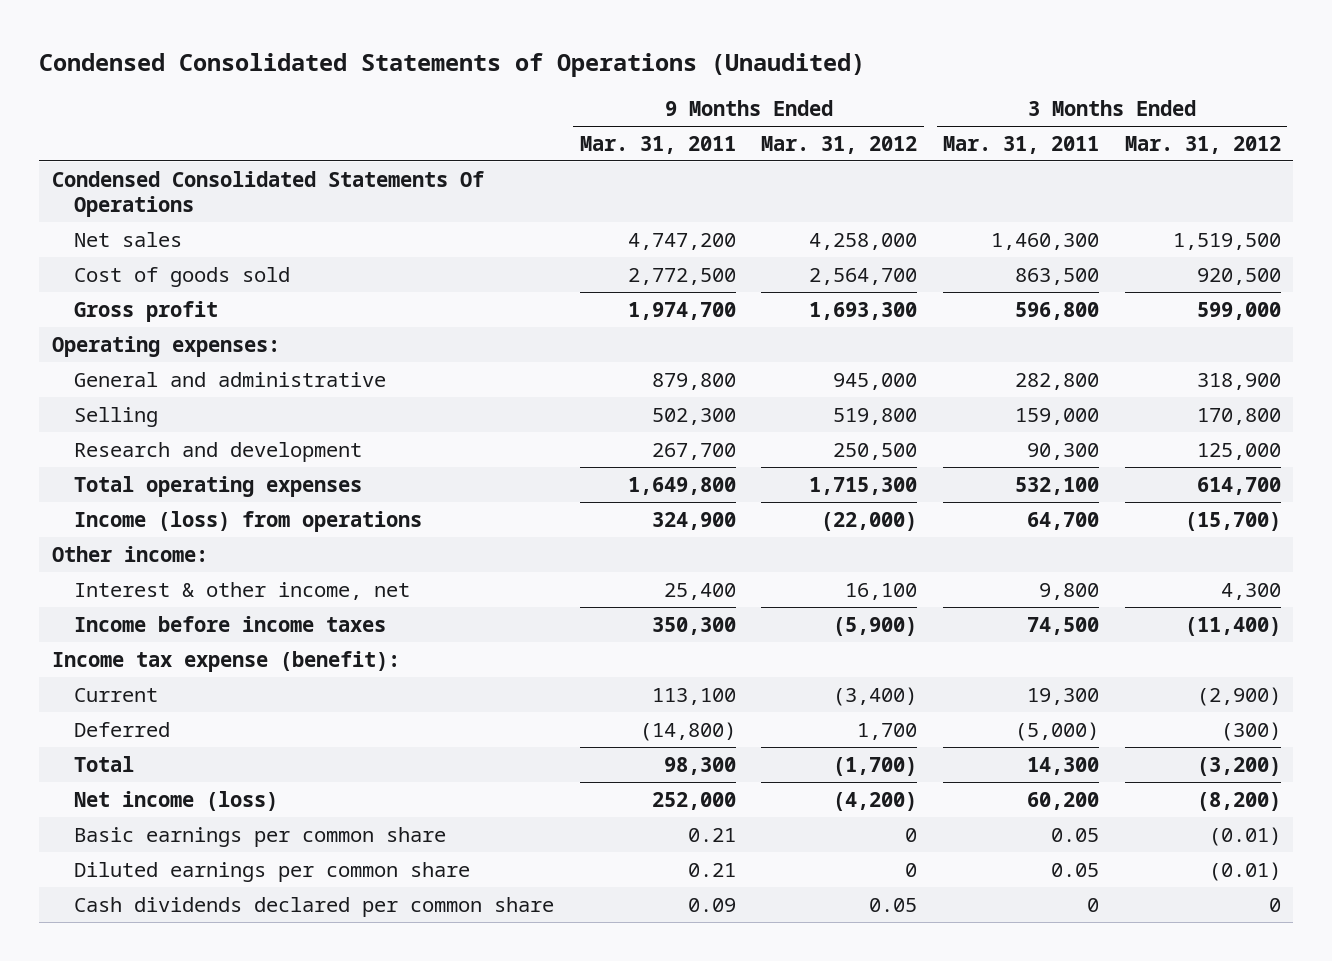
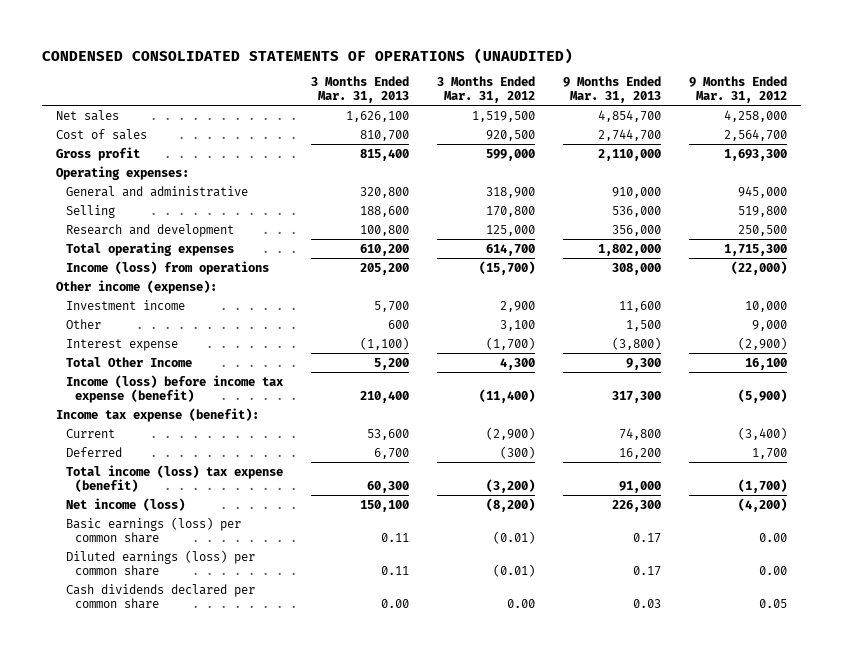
- Condensed Consolidated Statements of Operations (Unaudited)
+ CONDENSED CONSOLIDATED STATEMENTS OF OPERATIONS (UNAUDITED)
- | 9 Months Ended Mar. 31, 2011 | 9 Months Ended Mar. 31, 2012 | 3 Months Ended Mar. 31, 2011 | 3 Months Ended Mar. 31, 2012
+ | 3 Months Ended Mar. 31, 2013 | 3 Months Ended Mar. 31, 2012 | 9 Months Ended Mar. 31, 2013 | 9 Months Ended Mar. 31, 2012
- Condensed Consolidated Statements Of Operations
- Cost of goods sold | 2,772,500 | 2,564,700 | 863,500 | 920,500
+ Cost of sales | 810,700 | 920,500 | 2,744,700 | 2,564,700
- Other income:
- Interest & other income, net | 25,400 | 16,100 | 9,800 | 4,300
- Income before income taxes | 350,300 | (5,900) | 74,500 | (11,400)
+ Other income (expense):
+ Investment income | 5,700 | 2,900 | 11,600 | 10,000
+ Other | 600 | 3,100 | 1,500 | 9,000
+ Interest expense | (1,100) | (1,700) | (3,800) | (2,900)
+ Total Other Income | 5,200 | 4,300 | 9,300 | 16,100
+ Income (loss) before income tax expense (benefit) | 210,400 | (11,400) | 317,300 | (5,900)
- Total | 98,300 | (1,700) | 14,300 | (3,200)
+ Total income (loss) tax expense (benefit) | 60,300 | (3,200) | 91,000 | (1,700)
- Basic earnings per common share | 0.21 | 0 | 0.05 | (0.01)
- Diluted earnings per common share | 0.21 | 0 | 0.05 | (0.01)
- Cash dividends declared per common share | 0.09 | 0.05 | 0 | 0
+ Basic earnings (loss) per common share | 0.11 | (0.01) | 0.17 | 0.00
+ Diluted earnings (loss) per common share | 0.11 | (0.01) | 0.17 | 0.00
+ Cash dividends declared per common share | 0.00 | 0.00 | 0.03 | 0.05

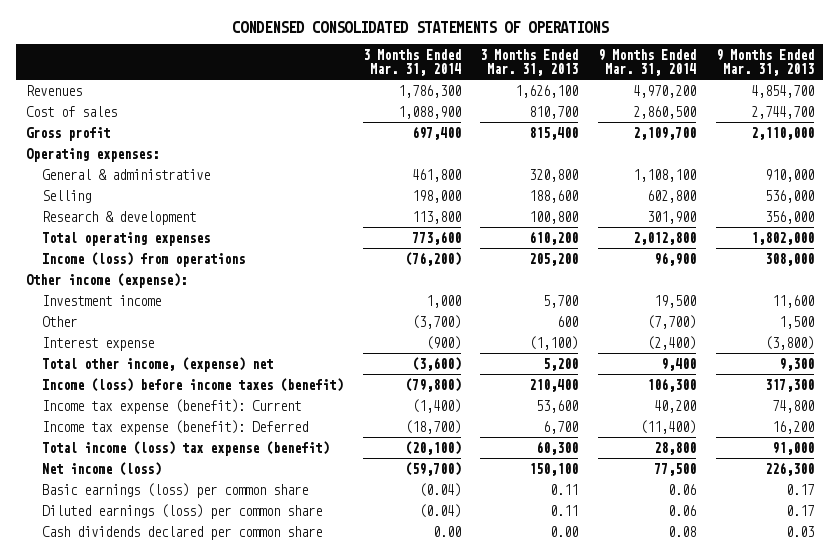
- CONDENSED CONSOLIDATED STATEMENTS OF OPERATIONS (UNAUDITED)
+ CONDENSED CONSOLIDATED STATEMENTS OF OPERATIONS
- | 3 Months Ended Mar. 31, 2013 | 3 Months Ended Mar. 31, 2012 | 9 Months Ended Mar. 31, 2013 | 9 Months Ended Mar. 31, 2012
+ | 3 Months Ended Mar. 31, 2014 | 3 Months Ended Mar. 31, 2013 | 9 Months Ended Mar. 31, 2014 | 9 Months Ended Mar. 31, 2013
- Net sales | 1,626,100 | 1,519,500 | 4,854,700 | 4,258,000
+ Revenues | 1,786,300 | 1,626,100 | 4,970,200 | 4,854,700
- General and administrative | 320,800 | 318,900 | 910,000 | 945,000
+ General & administrative | 461,800 | 320,800 | 1,108,100 | 910,000
- Research and development | 100,800 | 125,000 | 356,000 | 250,500
+ Research & development | 113,800 | 100,800 | 301,900 | 356,000
- Total Other Income | 5,200 | 4,300 | 9,300 | 16,100
- Income (loss) before income tax expense (benefit) | 210,400 | (11,400) | 317,300 | (5,900)
- Income tax expense (benefit):
- Current | 53,600 | (2,900) | 74,800 | (3,400)
- Deferred | 6,700 | (300) | 16,200 | 1,700
+ Total other income, (expense) net | (3,600) | 5,200 | 9,400 | 9,300
+ Income (loss) before income taxes (benefit) | (79,800) | 210,400 | 106,300 | 317,300
+ Income tax expense (benefit): Current | (1,400) | 53,600 | 40,200 | 74,800
+ Income tax expense (benefit): Deferred | (18,700) | 6,700 | (11,400) | 16,200

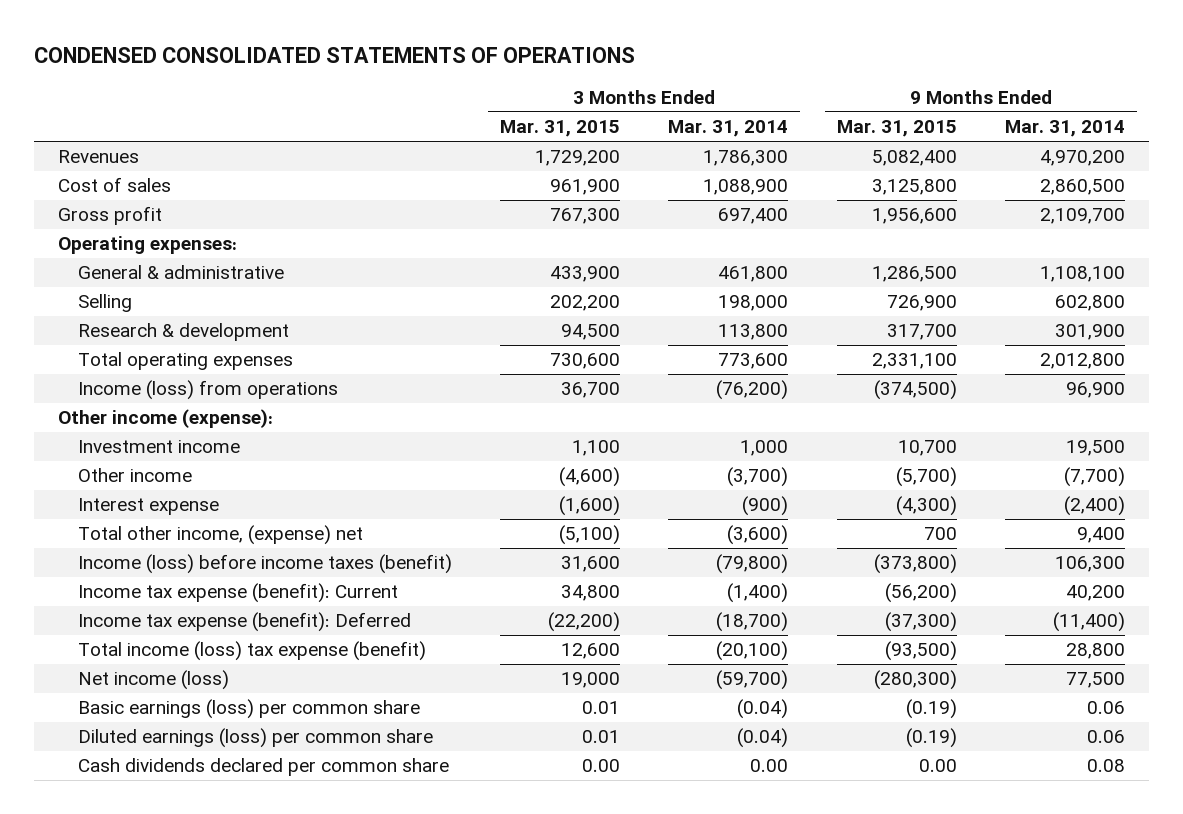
- | 3 Months Ended Mar. 31, 2014 | 3 Months Ended Mar. 31, 2013 | 9 Months Ended Mar. 31, 2014 | 9 Months Ended Mar. 31, 2013
+ | 3 Months Ended Mar. 31, 2015 | 3 Months Ended Mar. 31, 2014 | 9 Months Ended Mar. 31, 2015 | 9 Months Ended Mar. 31, 2014
- Other | (3,700) | 600 | (7,700) | 1,500
+ Other income | (4,600) | (3,700) | (5,700) | (7,700)

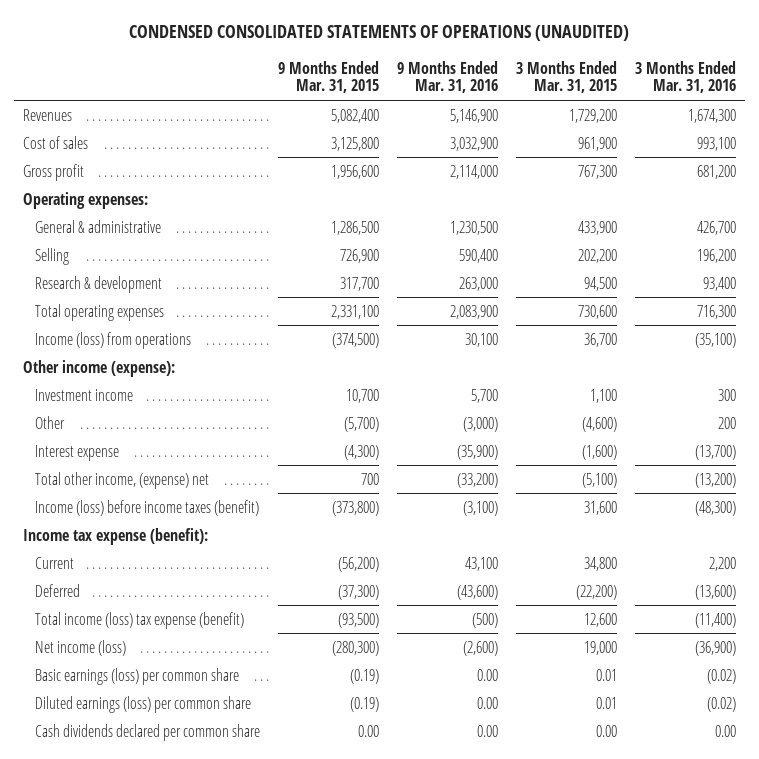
- CONDENSED CONSOLIDATED STATEMENTS OF OPERATIONS
+ CONDENSED CONSOLIDATED STATEMENTS OF OPERATIONS (UNAUDITED)
- | 3 Months Ended Mar. 31, 2015 | 3 Months Ended Mar. 31, 2014 | 9 Months Ended Mar. 31, 2015 | 9 Months Ended Mar. 31, 2014
+ | 9 Months Ended Mar. 31, 2015 | 9 Months Ended Mar. 31, 2016 | 3 Months Ended Mar. 31, 2015 | 3 Months Ended Mar. 31, 2016
- Other income | (4,600) | (3,700) | (5,700) | (7,700)
+ Other | (5,700) | (3,000) | (4,600) | 200
- Income tax expense (benefit): Current | 34,800 | (1,400) | (56,200) | 40,200
- Income tax expense (benefit): Deferred | (22,200) | (18,700) | (37,300) | (11,400)
+ Income tax expense (benefit):
+ Current | (56,200) | 43,100 | 34,800 | 2,200
+ Deferred | (37,300) | (43,600) | (22,200) | (13,600)

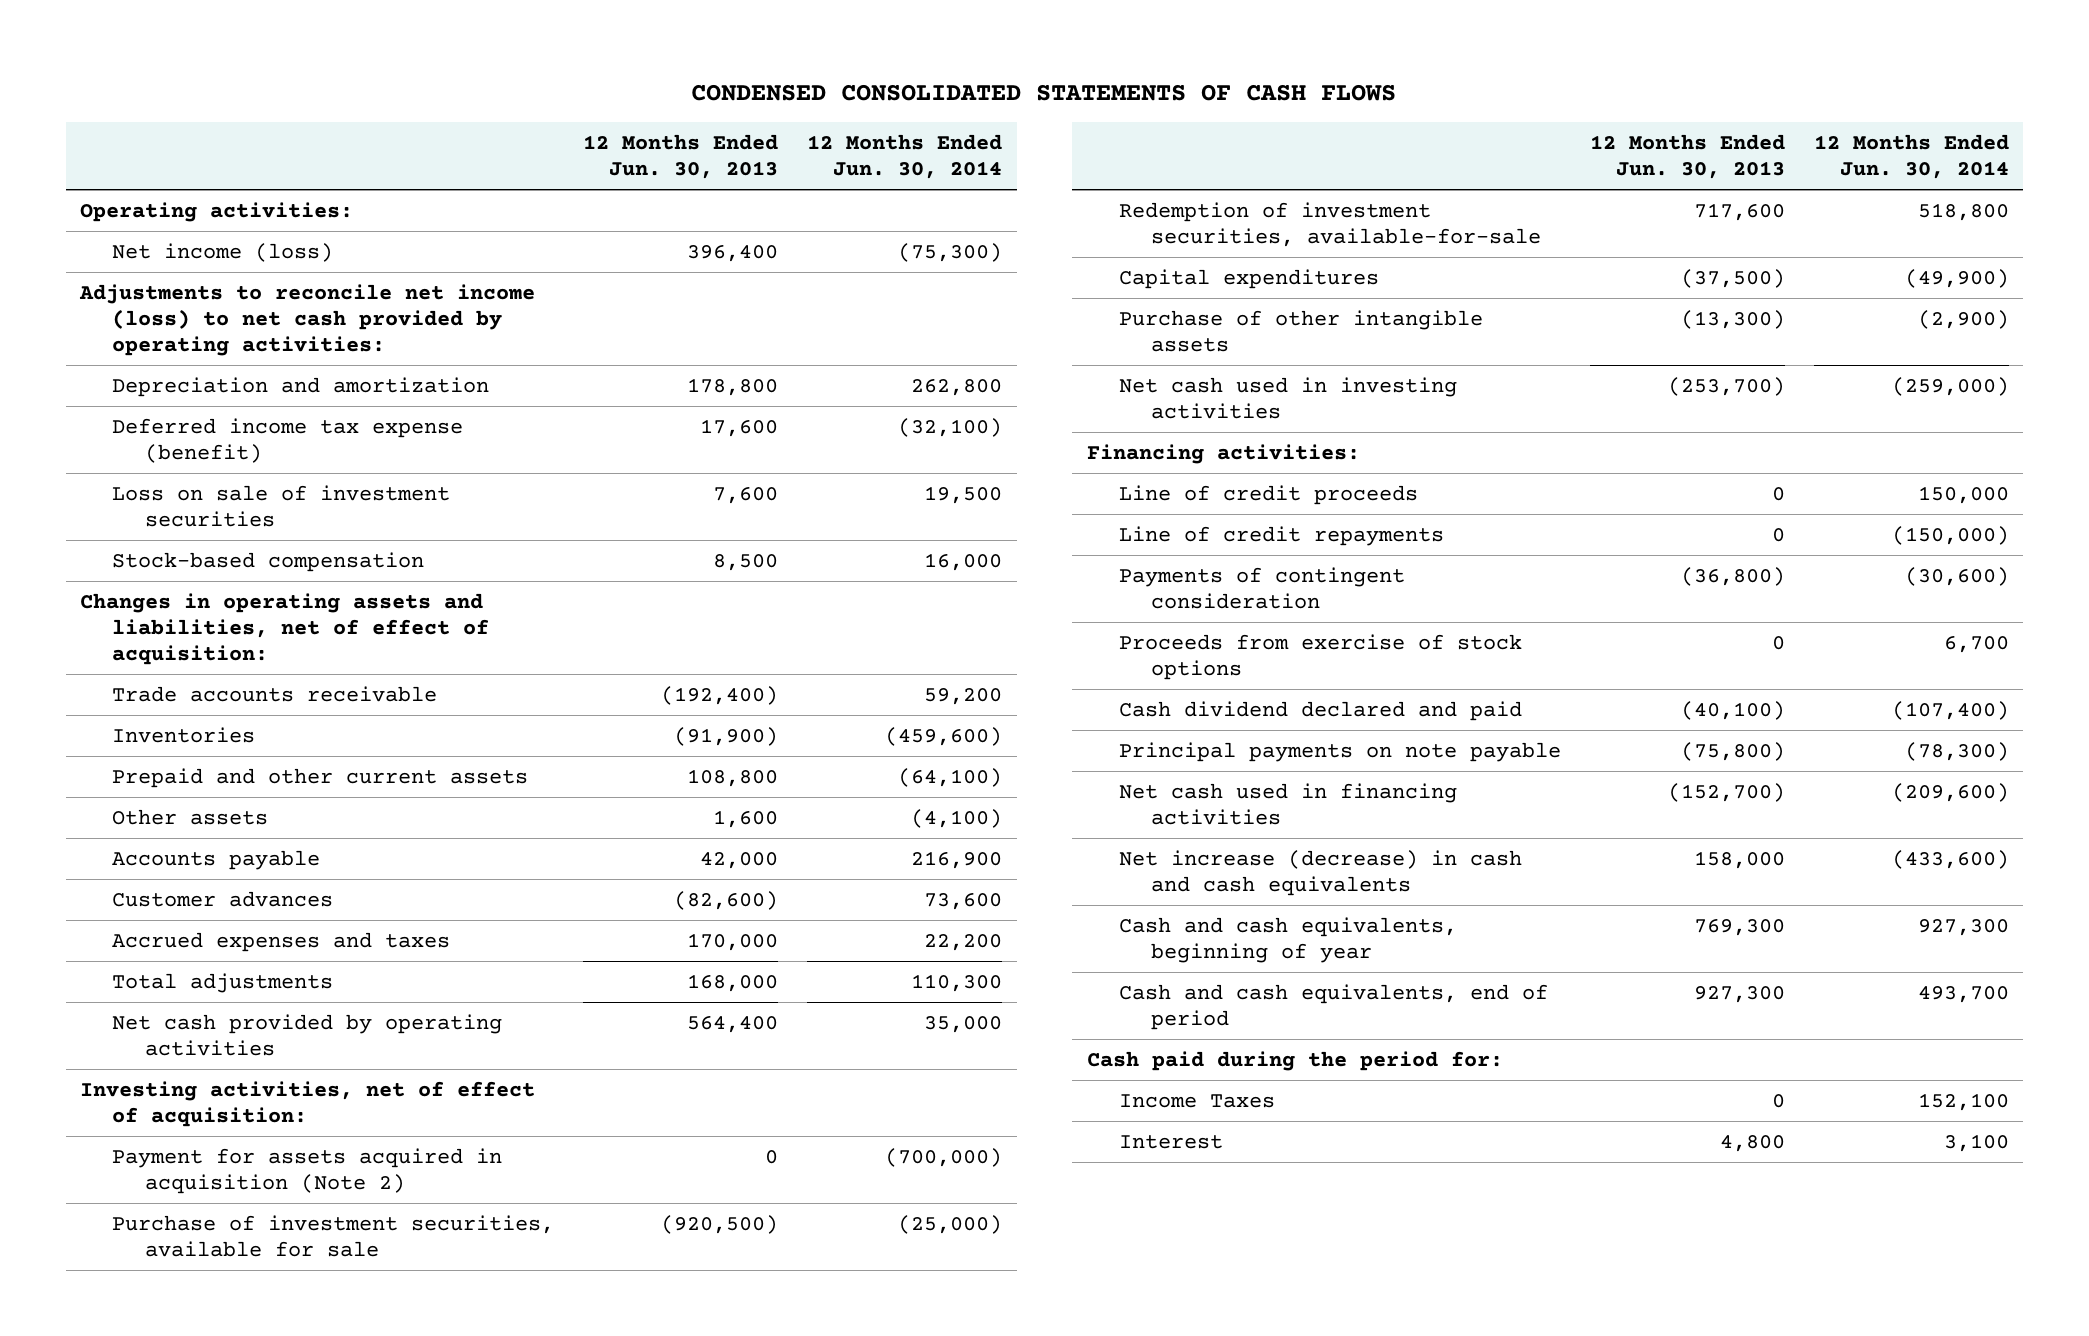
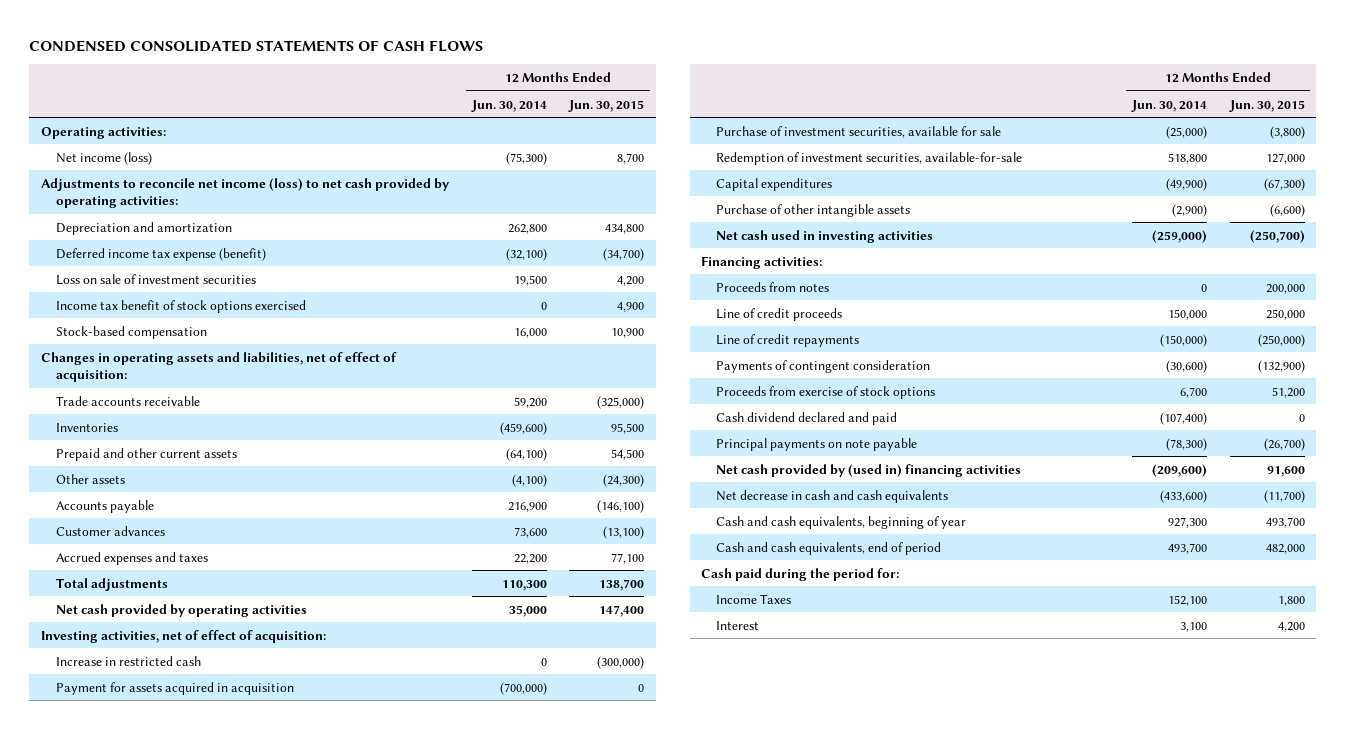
- | 12 Months Ended Jun. 30, 2013 | 12 Months Ended Jun. 30, 2014
+ | 12 Months Ended Jun. 30, 2014 | 12 Months Ended Jun. 30, 2015
+ Income tax benefit of stock options exercised | 0 | 4,900
- Payment for assets acquired in acquisition (Note 2) | 0 | (700,000)
+ Increase in restricted cash | 0 | (300,000)
+ Payment for assets acquired in acquisition | (700,000) | 0
+ Proceeds from notes | 0 | 200,000
- Net cash used in financing activities | (152,700) | (209,600)
- Net increase (decrease) in cash and cash equivalents | 158,000 | (433,600)
+ Net cash provided by (used in) financing activities | (209,600) | 91,600
+ Net decrease in cash and cash equivalents | (433,600) | (11,700)

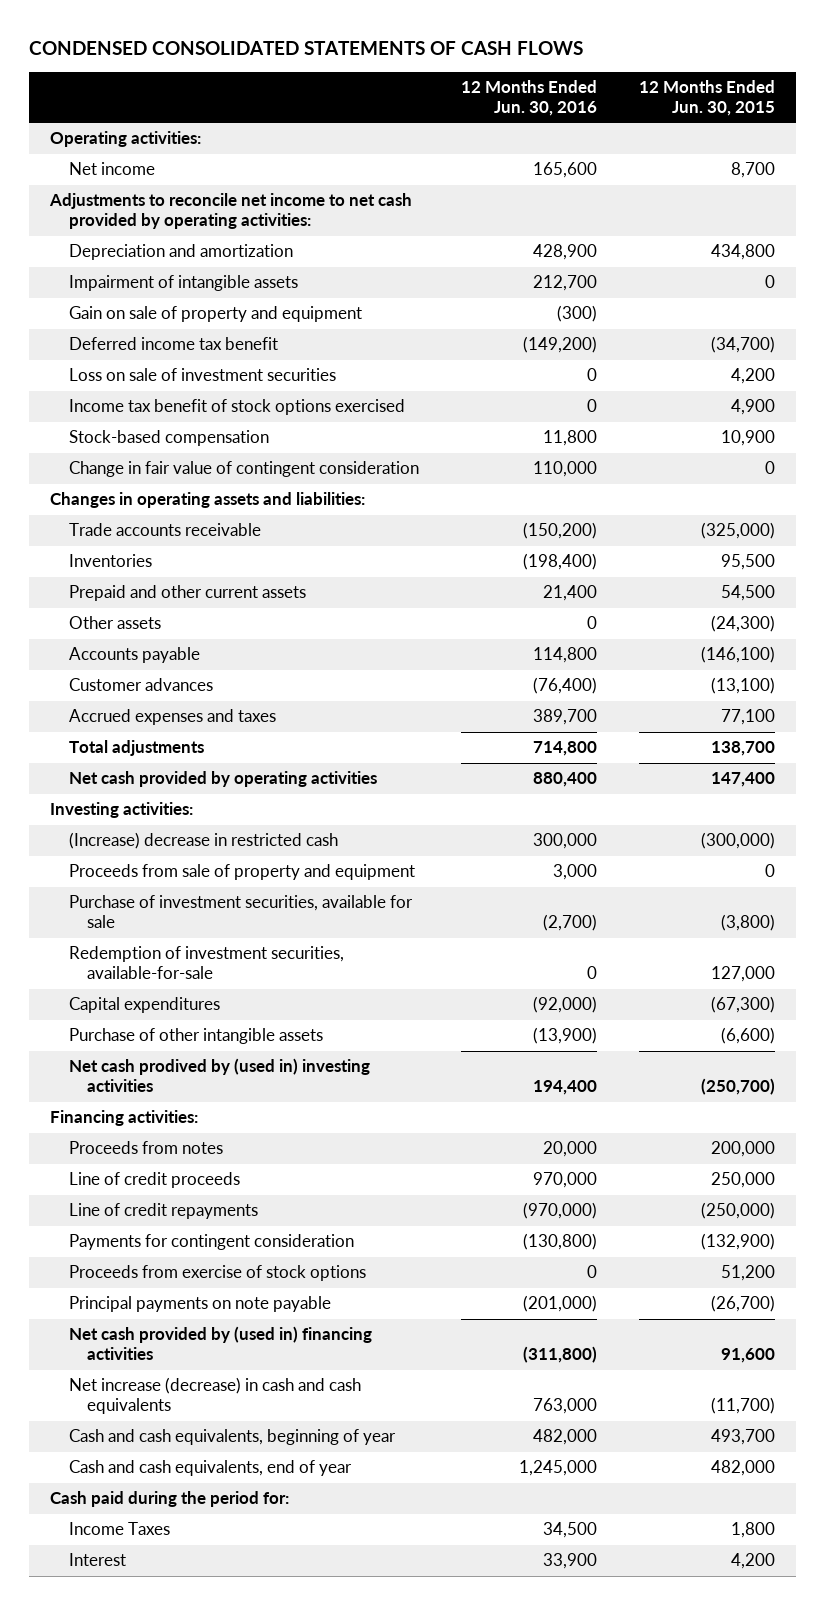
- | 12 Months Ended Jun. 30, 2014 | 12 Months Ended Jun. 30, 2015
+ | 12 Months Ended Jun. 30, 2016 | 12 Months Ended Jun. 30, 2015
- Net income (loss) | (75,300) | 8,700
- Adjustments to reconcile net income (loss) to net cash provided by operating activities:
+ Net income | 165,600 | 8,700
+ Adjustments to reconcile net income to net cash provided by operating activities:
- Deferred income tax expense (benefit) | (32,100) | (34,700)
+ Impairment of intangible assets | 212,700 | 0
+ Gain on sale of property and equipment | (300) |
+ Deferred income tax benefit | (149,200) | (34,700)
- Changes in operating assets and liabilities, net of effect of acquisition:
+ Change in fair value of contingent consideration | 110,000 | 0
+ Changes in operating assets and liabilities:
- Investing activities, net of effect of acquisition:
- Increase in restricted cash | 0 | (300,000)
- Payment for assets acquired in acquisition | (700,000) | 0
+ Investing activities:
+ (Increase) decrease in restricted cash | 300,000 | (300,000)
+ Proceeds from sale of property and equipment | 3,000 | 0
- Net cash used in investing activities | (259,000) | (250,700)
+ Net cash prodived by (used in) investing activities | 194,400 | (250,700)
- Payments of contingent consideration | (30,600) | (132,900)
+ Payments for contingent consideration | (130,800) | (132,900)
- Cash dividend declared and paid | (107,400) | 0
- Net decrease in cash and cash equivalents | (433,600) | (11,700)
+ Net increase (decrease) in cash and cash equivalents | 763,000 | (11,700)
- Cash and cash equivalents, end of period | 493,700 | 482,000
+ Cash and cash equivalents, end of year | 1,245,000 | 482,000

